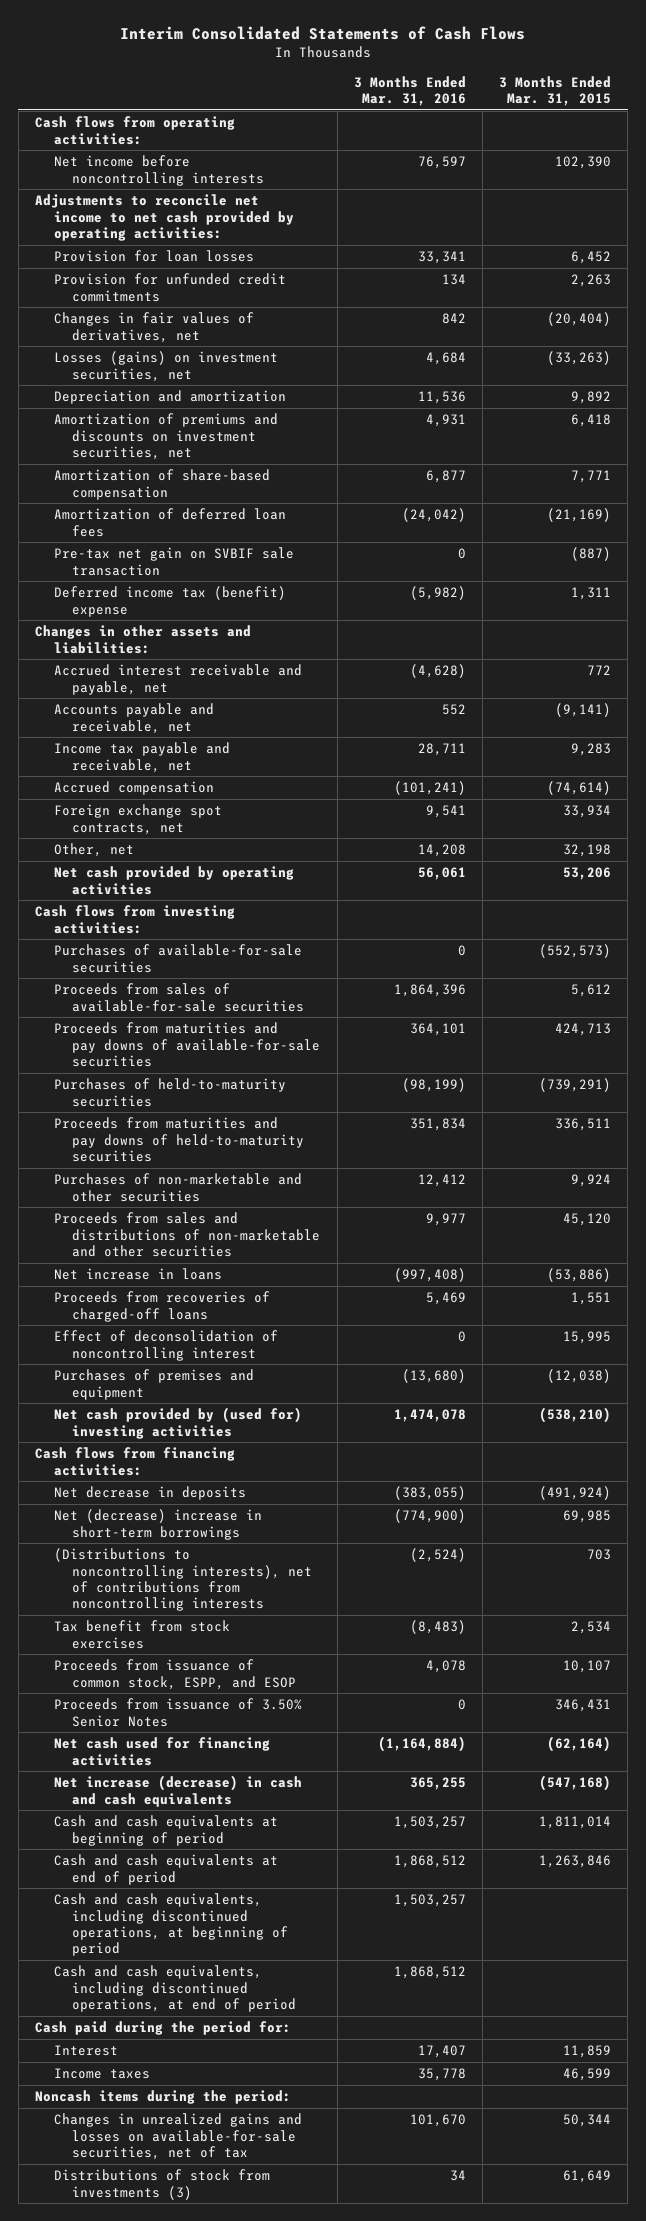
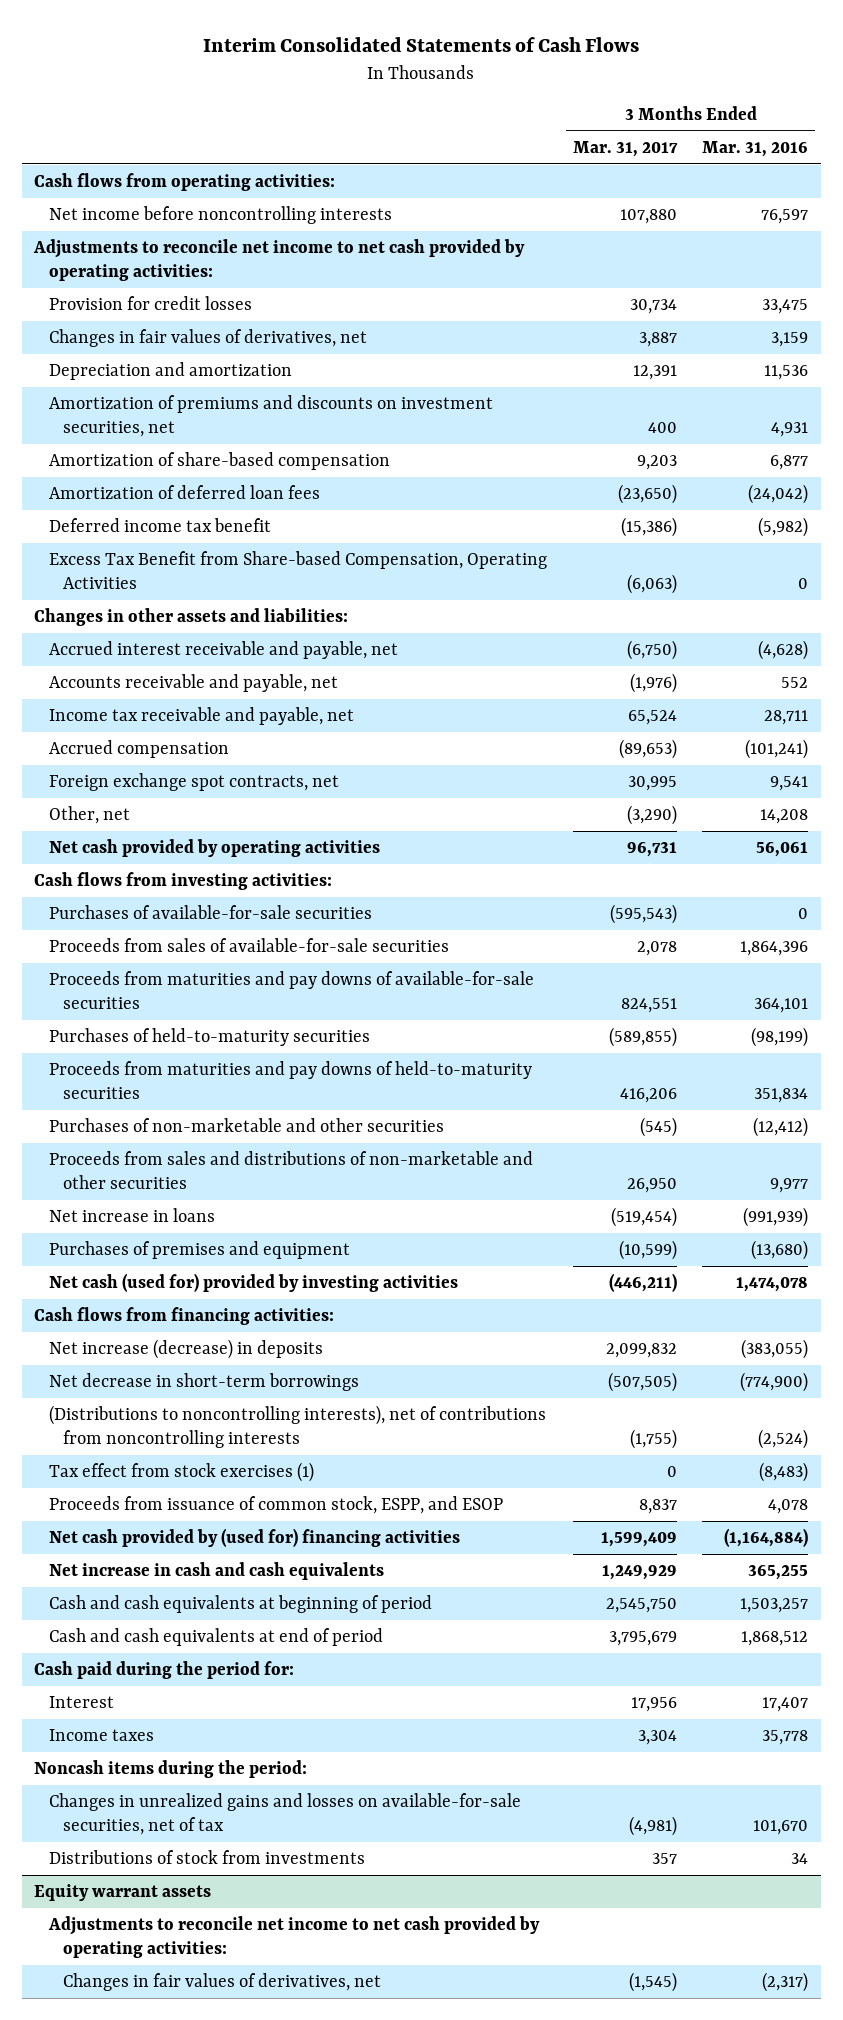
- | 3 Months Ended Mar. 31, 2016 | 3 Months Ended Mar. 31, 2015
+ | 3 Months Ended Mar. 31, 2017 | 3 Months Ended Mar. 31, 2016
- Provision for loan losses | 33,341 | 6,452
- Provision for unfunded credit commitments | 134 | 2,263
- Changes in fair values of derivatives, net | 842 | (20,404)
- Losses (gains) on investment securities, net | 4,684 | (33,263)
+ Provision for credit losses | 30,734 | 33,475
+ Changes in fair values of derivatives, net | 3,887 | 3,159
- Pre-tax net gain on SVBIF sale transaction | 0 | (887)
- Deferred income tax (benefit) expense | (5,982) | 1,311
+ Deferred income tax benefit | (15,386) | (5,982)
+ Excess Tax Benefit from Share-based Compensation, Operating Activities | (6,063) | 0
- Accounts payable and receivable, net | 552 | (9,141)
- Income tax payable and receivable, net | 28,711 | 9,283
+ Accounts receivable and payable, net | (1,976) | 552
+ Income tax receivable and payable, net | 65,524 | 28,711
- Purchases of non-marketable and other securities | 12,412 | 9,924
+ Purchases of non-marketable and other securities | (545) | (12,412)
- Net increase in loans | (997,408) | (53,886)
- Proceeds from recoveries of charged-off loans | 5,469 | 1,551
- Effect of deconsolidation of noncontrolling interest | 0 | 15,995
+ Net increase in loans | (519,454) | (991,939)
- Net cash provided by (used for) investing activities | 1,474,078 | (538,210)
+ Net cash (used for) provided by investing activities | (446,211) | 1,474,078
- Net decrease in deposits | (383,055) | (491,924)
- Net (decrease) increase in short-term borrowings | (774,900) | 69,985
+ Net increase (decrease) in deposits | 2,099,832 | (383,055)
+ Net decrease in short-term borrowings | (507,505) | (774,900)
- Tax benefit from stock exercises | (8,483) | 2,534
+ Tax effect from stock exercises (1) | 0 | (8,483)
- Proceeds from issuance of 3.50% Senior Notes | 0 | 346,431
- Net cash used for financing activities | (1,164,884) | (62,164)
- Net increase (decrease) in cash and cash equivalents | 365,255 | (547,168)
+ Net cash provided by (used for) financing activities | 1,599,409 | (1,164,884)
+ Net increase in cash and cash equivalents | 1,249,929 | 365,255
- Cash and cash equivalents, including discontinued operations, at beginning of period | 1,503,257 |
- Cash and cash equivalents, including discontinued operations, at end of period | 1,868,512 |
- Distributions of stock from investments (3) | 34 | 61,649
+ Distributions of stock from investments | 357 | 34
+ Equity warrant assets
+ Adjustments to reconcile net income to net cash provided by operating activities:
+ Changes in fair values of derivatives, net | (1,545) | (2,317)

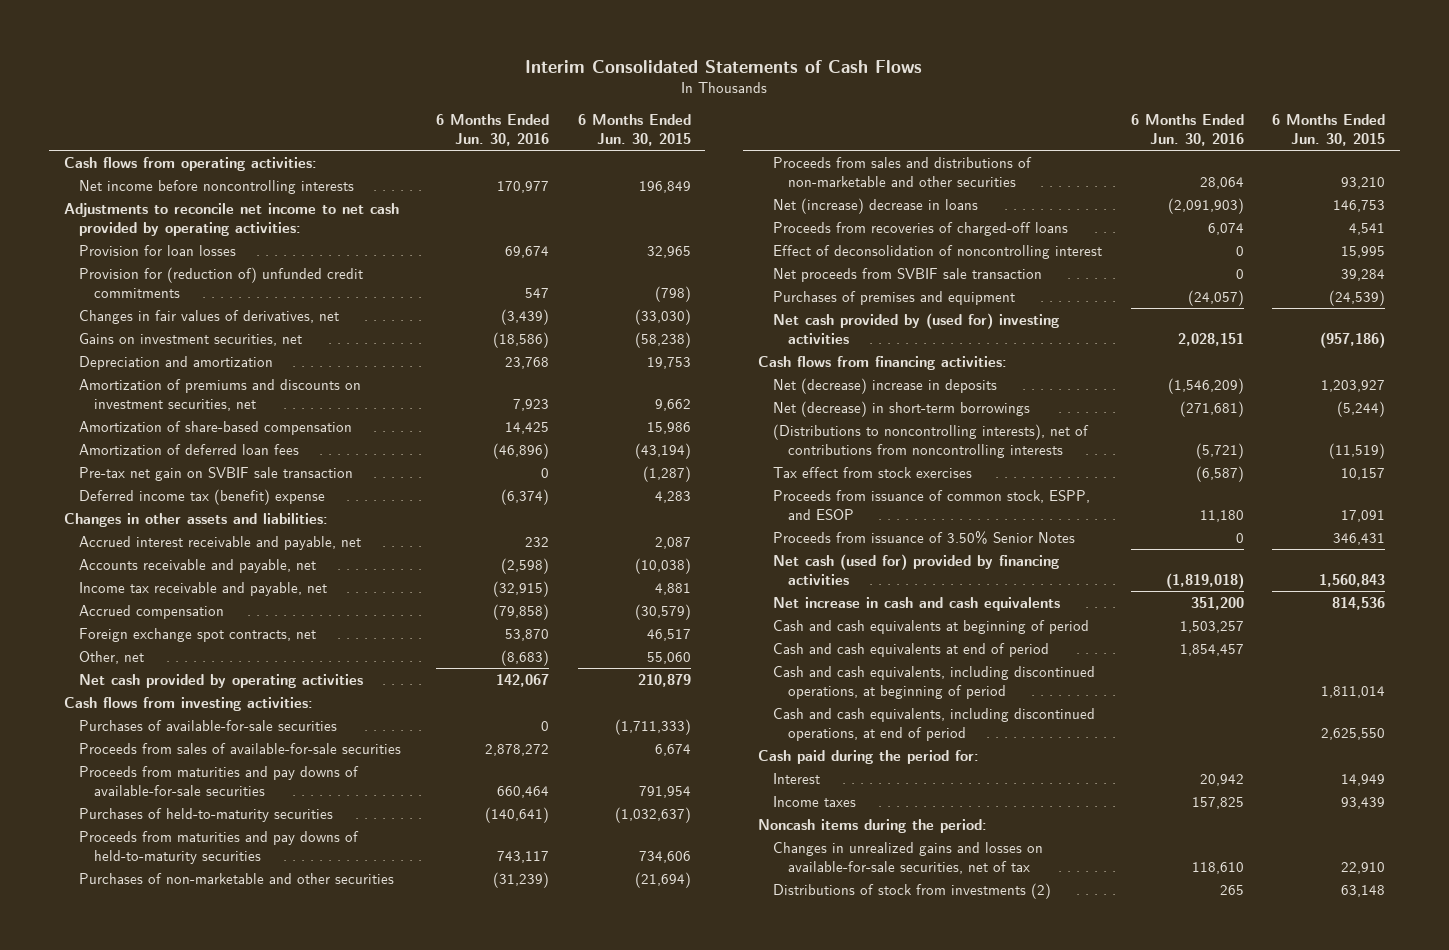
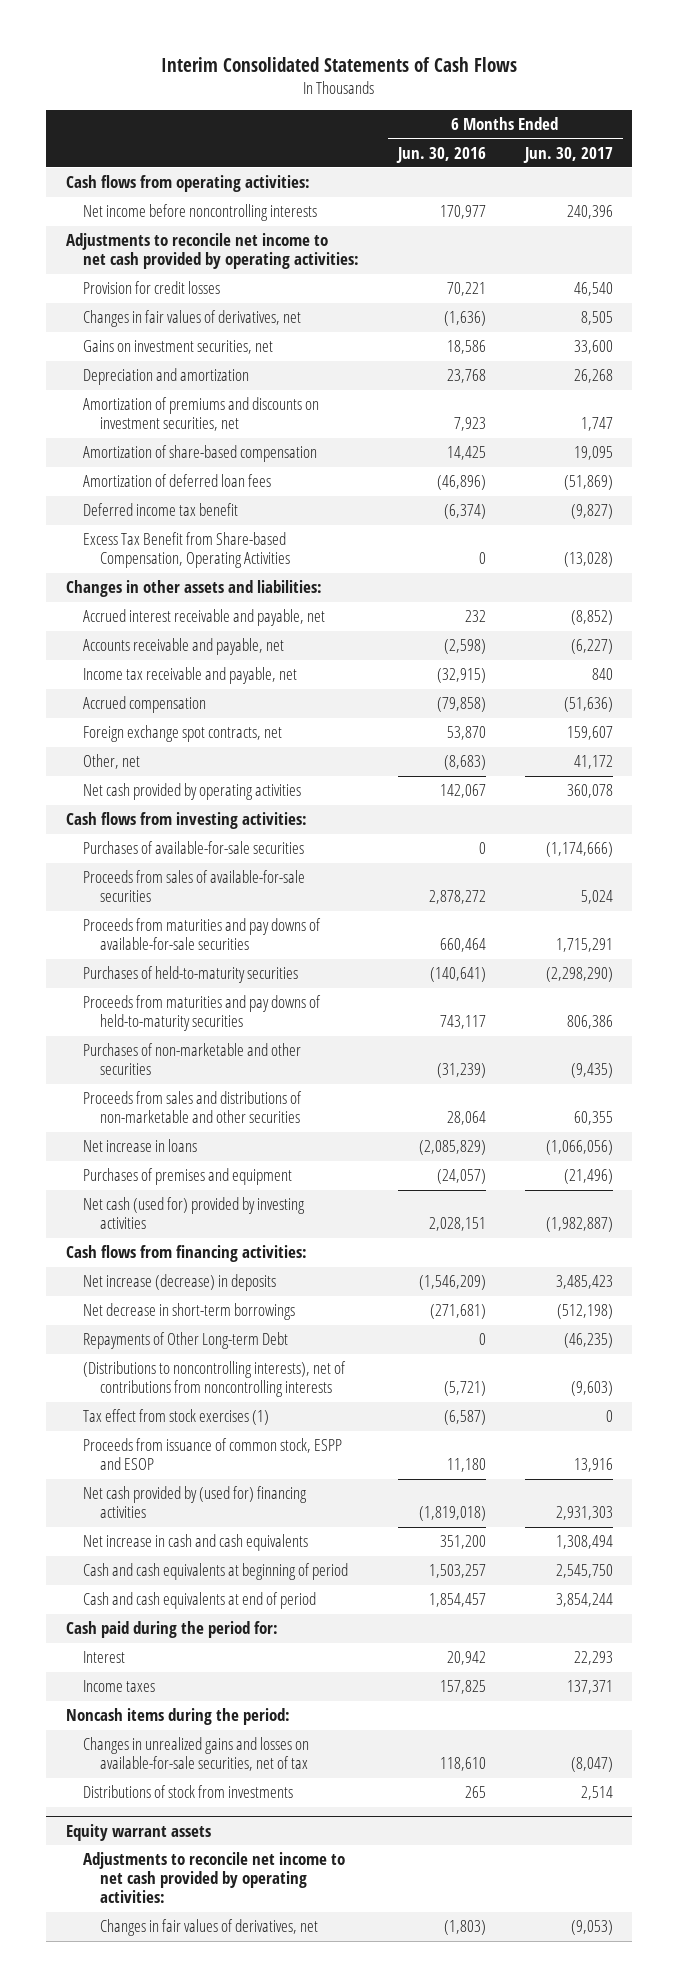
- | 6 Months Ended Jun. 30, 2016 | 6 Months Ended Jun. 30, 2015
+ | 6 Months Ended Jun. 30, 2016 | 6 Months Ended Jun. 30, 2017
- Provision for loan losses | 69,674 | 32,965
- Provision for (reduction of) unfunded credit commitments | 547 | (798)
- Changes in fair values of derivatives, net | (3,439) | (33,030)
- Gains on investment securities, net | (18,586) | (58,238)
+ Provision for credit losses | 70,221 | 46,540
+ Changes in fair values of derivatives, net | (1,636) | 8,505
+ Gains on investment securities, net | 18,586 | 33,600
- Pre-tax net gain on SVBIF sale transaction | 0 | (1,287)
- Deferred income tax (benefit) expense | (6,374) | 4,283
+ Deferred income tax benefit | (6,374) | (9,827)
+ Excess Tax Benefit from Share-based Compensation, Operating Activities | 0 | (13,028)
- Net (increase) decrease in loans | (2,091,903) | 146,753
- Proceeds from recoveries of charged-off loans | 6,074 | 4,541
- Effect of deconsolidation of noncontrolling interest | 0 | 15,995
- Net proceeds from SVBIF sale transaction | 0 | 39,284
+ Net increase in loans | (2,085,829) | (1,066,056)
- Net cash provided by (used for) investing activities | 2,028,151 | (957,186)
+ Net cash (used for) provided by investing activities | 2,028,151 | (1,982,887)
- Net (decrease) increase in deposits | (1,546,209) | 1,203,927
- Net (decrease) in short-term borrowings | (271,681) | (5,244)
+ Net increase (decrease) in deposits | (1,546,209) | 3,485,423
+ Net decrease in short-term borrowings | (271,681) | (512,198)
+ Repayments of Other Long-term Debt | 0 | (46,235)
- Tax effect from stock exercises | (6,587) | 10,157
- Proceeds from issuance of common stock, ESPP, and ESOP | 11,180 | 17,091
- Proceeds from issuance of 3.50% Senior Notes | 0 | 346,431
- Net cash (used for) provided by financing activities | (1,819,018) | 1,560,843
+ Tax effect from stock exercises (1) | (6,587) | 0
+ Proceeds from issuance of common stock, ESPP and ESOP | 11,180 | 13,916
+ Net cash provided by (used for) financing activities | (1,819,018) | 2,931,303
- Cash and cash equivalents, including discontinued operations, at beginning of period | | 1,811,014
- Cash and cash equivalents, including discontinued operations, at end of period | | 2,625,550
- Distributions of stock from investments (2) | 265 | 63,148
+ Distributions of stock from investments | 265 | 2,514
+ Equity warrant assets
+ Adjustments to reconcile net income to net cash provided by operating activities:
+ Changes in fair values of derivatives, net | (1,803) | (9,053)

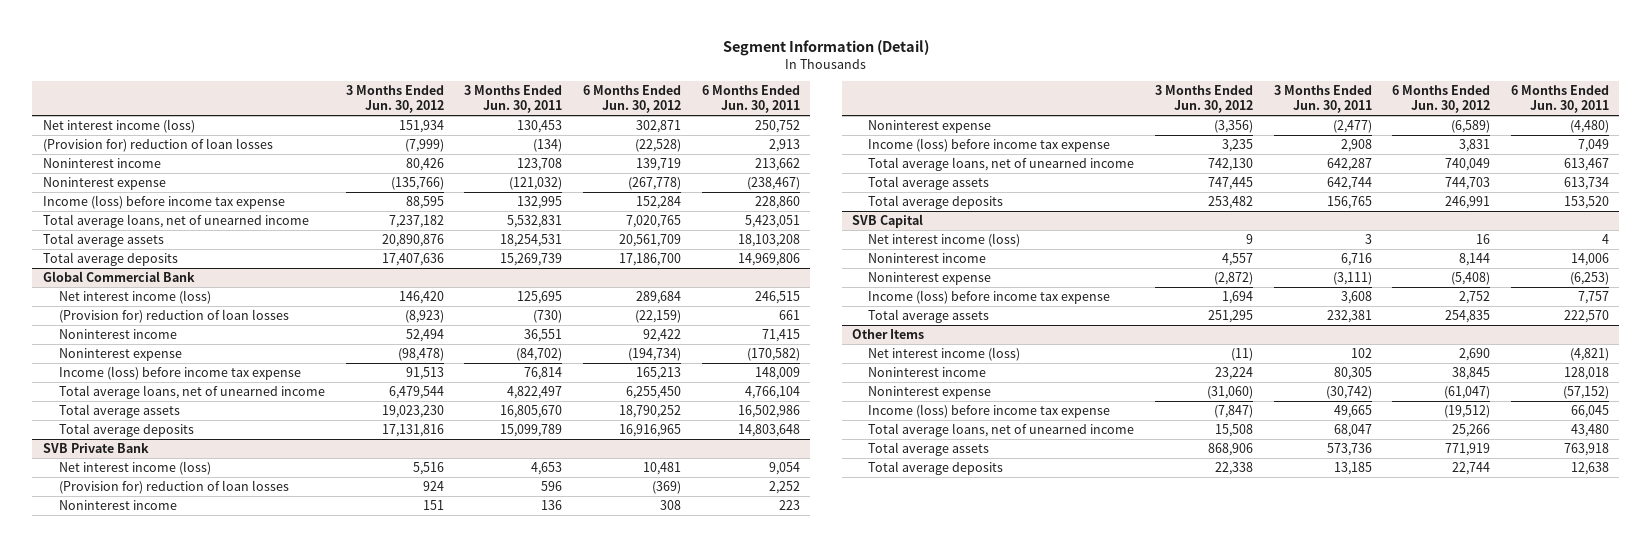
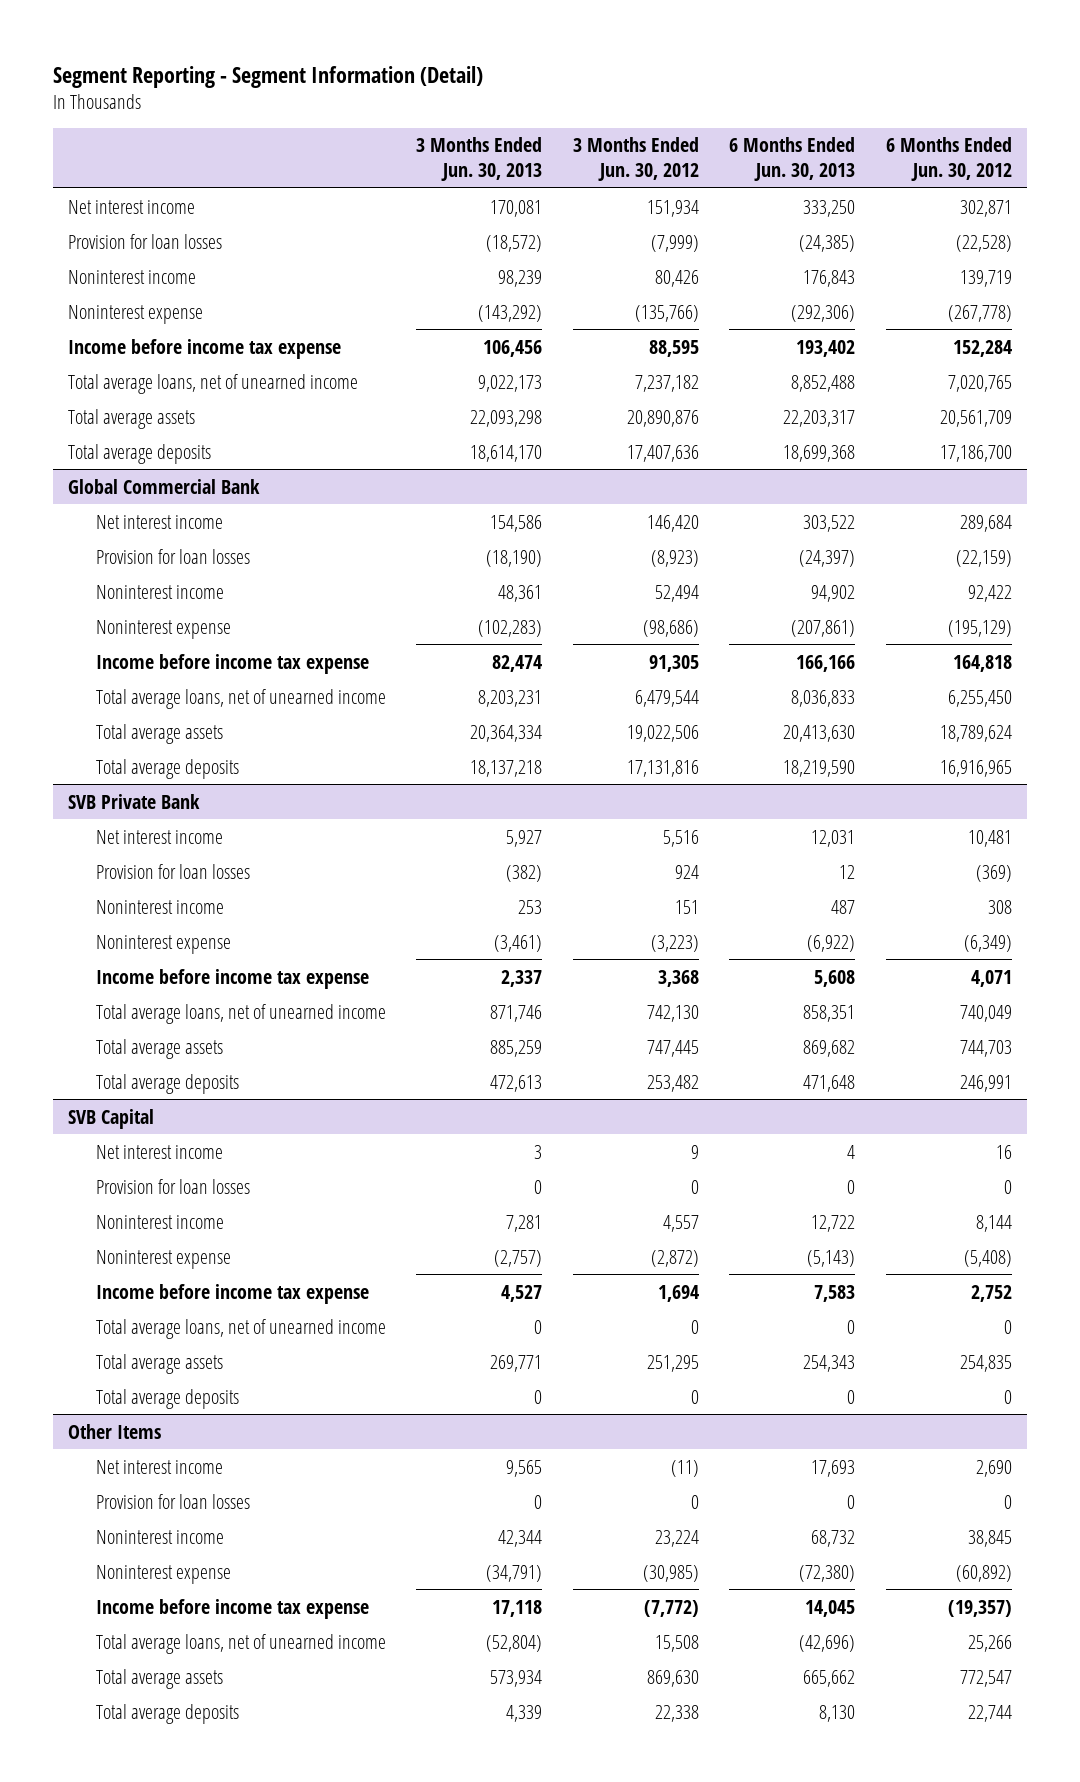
- Segment Information (Detail)
+ Segment Reporting - Segment Information (Detail)
- | 3 Months Ended Jun. 30, 2012 | 3 Months Ended Jun. 30, 2011 | 6 Months Ended Jun. 30, 2012 | 6 Months Ended Jun. 30, 2011
+ | 3 Months Ended Jun. 30, 2013 | 3 Months Ended Jun. 30, 2012 | 6 Months Ended Jun. 30, 2013 | 6 Months Ended Jun. 30, 2012
- Net interest income (loss) | 151,934 | 130,453 | 302,871 | 250,752
- (Provision for) reduction of loan losses | (7,999) | (134) | (22,528) | 2,913
+ Net interest income | 170,081 | 151,934 | 333,250 | 302,871
+ Provision for loan losses | (18,572) | (7,999) | (24,385) | (22,528)
- Income (loss) before income tax expense | 88,595 | 132,995 | 152,284 | 228,860
+ Income before income tax expense | 106,456 | 88,595 | 193,402 | 152,284
@ Global Commercial Bank
- Net interest income (loss) | 146,420 | 125,695 | 289,684 | 246,515
- (Provision for) reduction of loan losses | (8,923) | (730) | (22,159) | 661
+ Net interest income | 154,586 | 146,420 | 303,522 | 289,684
+ Provision for loan losses | (18,190) | (8,923) | (24,397) | (22,159)
- Noninterest expense | (98,478) | (84,702) | (194,734) | (170,582)
- Income (loss) before income tax expense | 91,513 | 76,814 | 165,213 | 148,009
+ Noninterest expense | (102,283) | (98,686) | (207,861) | (195,129)
+ Income before income tax expense | 82,474 | 91,305 | 166,166 | 164,818
- Total average assets | 19,023,230 | 16,805,670 | 18,790,252 | 16,502,986
+ Total average assets | 20,364,334 | 19,022,506 | 20,413,630 | 18,789,624
@ SVB Private Bank
- Net interest income (loss) | 5,516 | 4,653 | 10,481 | 9,054
- (Provision for) reduction of loan losses | 924 | 596 | (369) | 2,252
+ Net interest income | 5,927 | 5,516 | 12,031 | 10,481
+ Provision for loan losses | (382) | 924 | 12 | (369)
- Noninterest expense | (3,356) | (2,477) | (6,589) | (4,480)
- Income (loss) before income tax expense | 3,235 | 2,908 | 3,831 | 7,049
+ Noninterest expense | (3,461) | (3,223) | (6,922) | (6,349)
+ Income before income tax expense | 2,337 | 3,368 | 5,608 | 4,071
@ SVB Capital
- Net interest income (loss) | 9 | 3 | 16 | 4
+ Net interest income | 3 | 9 | 4 | 16
+ Provision for loan losses | 0 | 0 | 0 | 0
- Income (loss) before income tax expense | 1,694 | 3,608 | 2,752 | 7,757
+ Income before income tax expense | 4,527 | 1,694 | 7,583 | 2,752
+ Total average loans, net of unearned income | 0 | 0 | 0 | 0
+ Total average deposits | 0 | 0 | 0 | 0
@ Other Items
- Net interest income (loss) | (11) | 102 | 2,690 | (4,821)
+ Net interest income | 9,565 | (11) | 17,693 | 2,690
+ Provision for loan losses | 0 | 0 | 0 | 0
- Noninterest expense | (31,060) | (30,742) | (61,047) | (57,152)
- Income (loss) before income tax expense | (7,847) | 49,665 | (19,512) | 66,045
+ Noninterest expense | (34,791) | (30,985) | (72,380) | (60,892)
+ Income before income tax expense | 17,118 | (7,772) | 14,045 | (19,357)
- Total average assets | 868,906 | 573,736 | 771,919 | 763,918
+ Total average assets | 573,934 | 869,630 | 665,662 | 772,547

